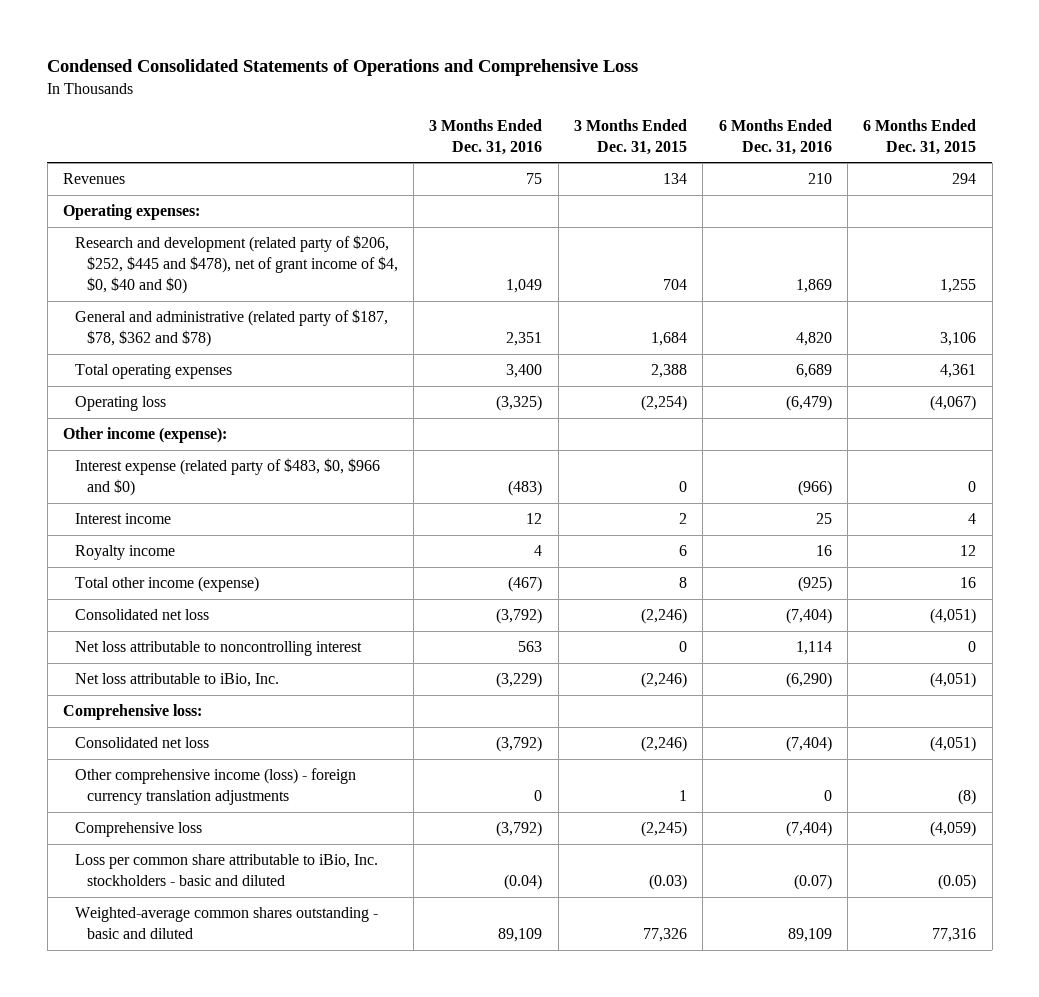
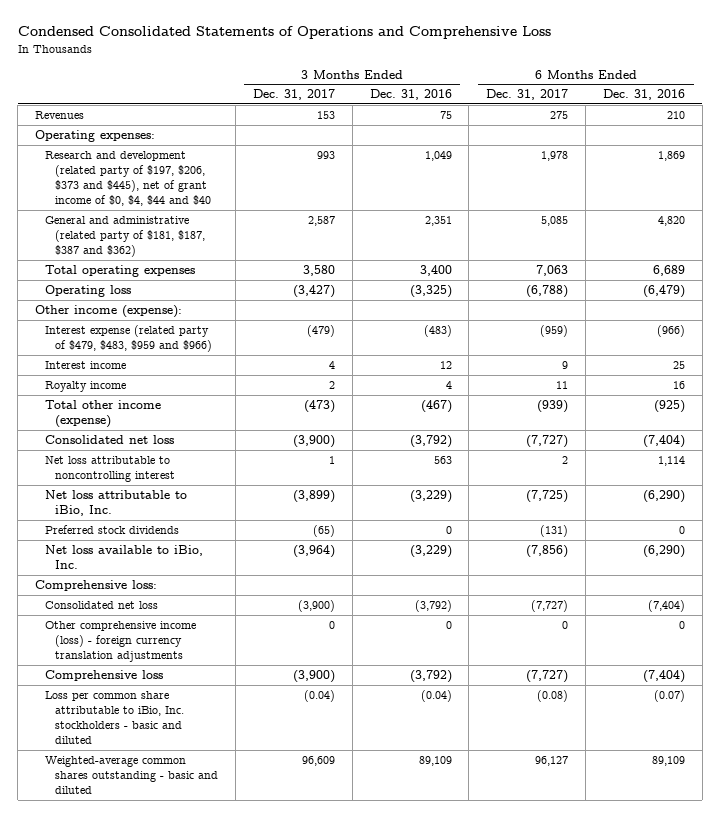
- | 3 Months Ended Dec. 31, 2016 | 3 Months Ended Dec. 31, 2015 | 6 Months Ended Dec. 31, 2016 | 6 Months Ended Dec. 31, 2015
+ | 3 Months Ended Dec. 31, 2017 | 3 Months Ended Dec. 31, 2016 | 6 Months Ended Dec. 31, 2017 | 6 Months Ended Dec. 31, 2016
- Research and development (related party of $206, $252, $445 and $478), net of grant income of $4, $0, $40 and $0) | 1,049 | 704 | 1,869 | 1,255
- General and administrative (related party of $187, $78, $362 and $78) | 2,351 | 1,684 | 4,820 | 3,106
+ Research and development (related party of $197, $206, $373 and $445), net of grant income of $0, $4, $44 and $40 | 993 | 1,049 | 1,978 | 1,869
+ General and administrative (related party of $181, $187, $387 and $362) | 2,587 | 2,351 | 5,085 | 4,820
- Interest expense (related party of $483, $0, $966 and $0) | (483) | 0 | (966) | 0
+ Interest expense (related party of $479, $483, $959 and $966) | (479) | (483) | (959) | (966)
+ Preferred stock dividends | (65) | 0 | (131) | 0
+ Net loss available to iBio, Inc. | (3,964) | (3,229) | (7,856) | (6,290)

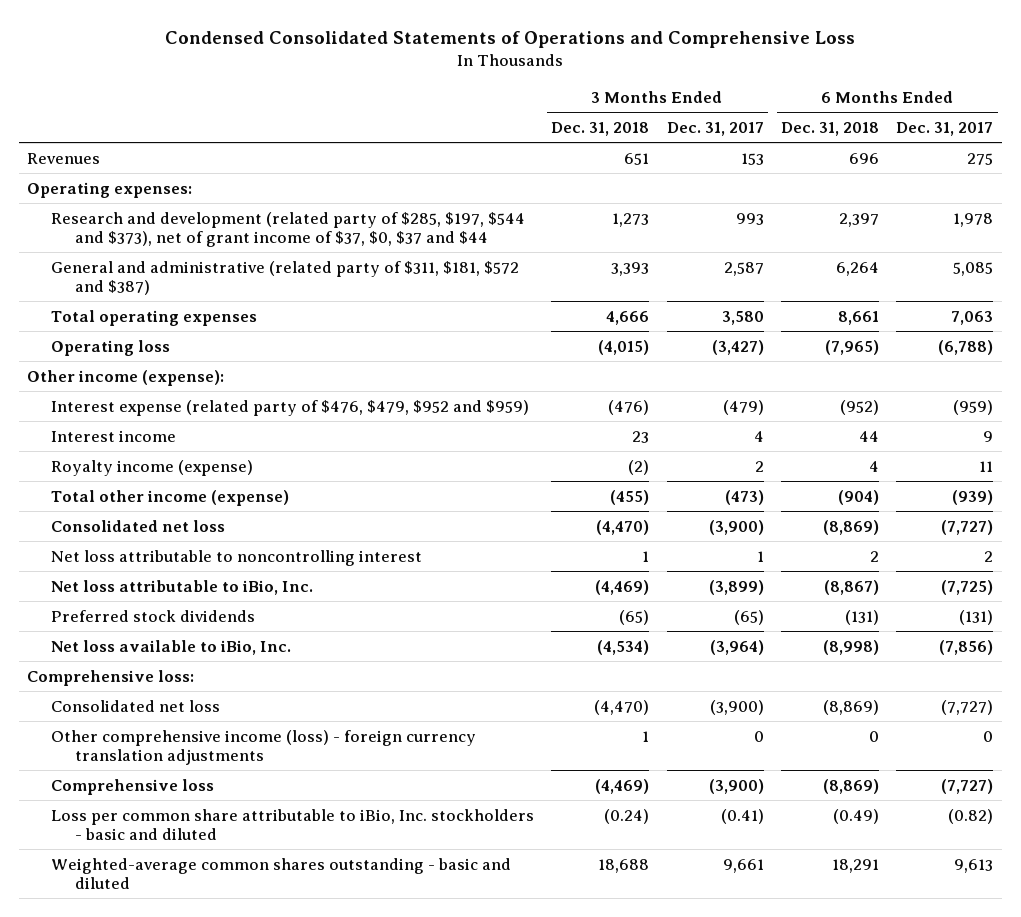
- | 3 Months Ended Dec. 31, 2017 | 3 Months Ended Dec. 31, 2016 | 6 Months Ended Dec. 31, 2017 | 6 Months Ended Dec. 31, 2016
+ | 3 Months Ended Dec. 31, 2018 | 3 Months Ended Dec. 31, 2017 | 6 Months Ended Dec. 31, 2018 | 6 Months Ended Dec. 31, 2017
- Research and development (related party of $197, $206, $373 and $445), net of grant income of $0, $4, $44 and $40 | 993 | 1,049 | 1,978 | 1,869
- General and administrative (related party of $181, $187, $387 and $362) | 2,587 | 2,351 | 5,085 | 4,820
+ Research and development (related party of $285, $197, $544 and $373), net of grant income of $37, $0, $37 and $44 | 1,273 | 993 | 2,397 | 1,978
+ General and administrative (related party of $311, $181, $572 and $387) | 3,393 | 2,587 | 6,264 | 5,085
- Interest expense (related party of $479, $483, $959 and $966) | (479) | (483) | (959) | (966)
+ Interest expense (related party of $476, $479, $952 and $959) | (476) | (479) | (952) | (959)
- Royalty income | 2 | 4 | 11 | 16
+ Royalty income (expense) | (2) | 2 | 4 | 11
- Loss per common share attributable to iBio, Inc. stockholders - basic and diluted | (0.04) | (0.04) | (0.08) | (0.07)
- Weighted-average common shares outstanding - basic and diluted | 96,609 | 89,109 | 96,127 | 89,109
+ Loss per common share attributable to iBio, Inc. stockholders - basic and diluted | (0.24) | (0.41) | (0.49) | (0.82)
+ Weighted-average common shares outstanding - basic and diluted | 18,688 | 9,661 | 18,291 | 9,613

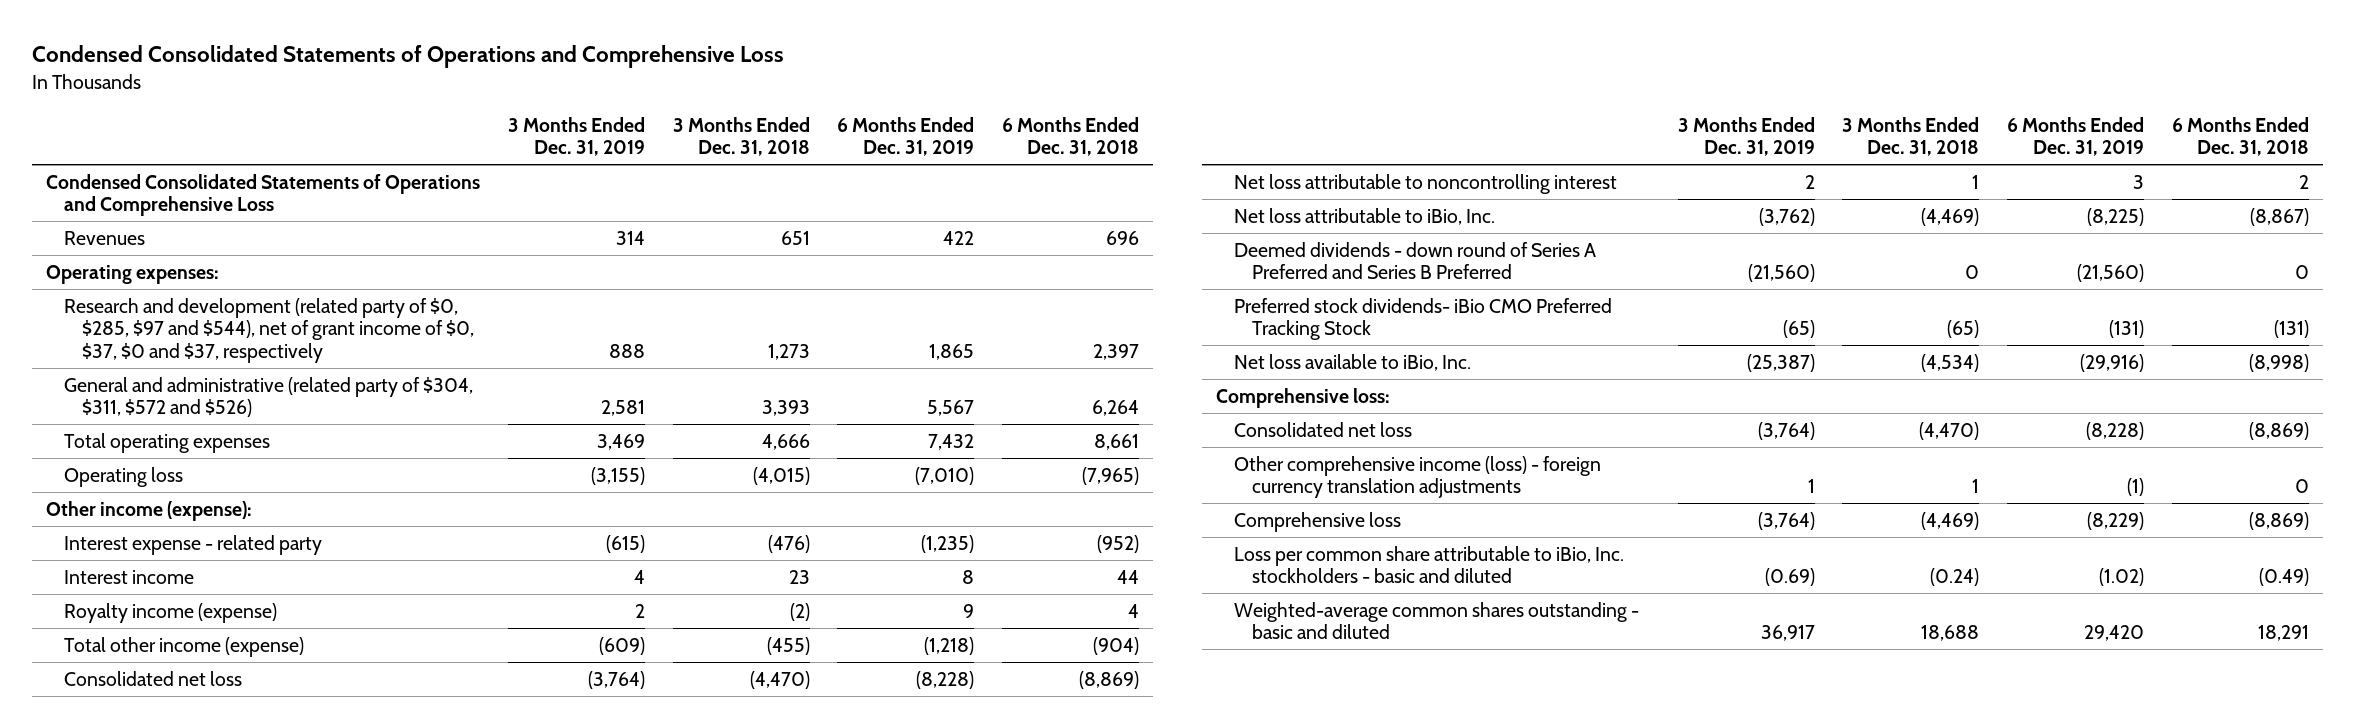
- | 3 Months Ended Dec. 31, 2018 | 3 Months Ended Dec. 31, 2017 | 6 Months Ended Dec. 31, 2018 | 6 Months Ended Dec. 31, 2017
+ | 3 Months Ended Dec. 31, 2019 | 3 Months Ended Dec. 31, 2018 | 6 Months Ended Dec. 31, 2019 | 6 Months Ended Dec. 31, 2018
+ Condensed Consolidated Statements of Operations and Comprehensive Loss
- Research and development (related party of $285, $197, $544 and $373), net of grant income of $37, $0, $37 and $44 | 1,273 | 993 | 2,397 | 1,978
- General and administrative (related party of $311, $181, $572 and $387) | 3,393 | 2,587 | 6,264 | 5,085
+ Research and development (related party of $0, $285, $97 and $544), net of grant income of $0, $37, $0 and $37, respectively | 888 | 1,273 | 1,865 | 2,397
+ General and administrative (related party of $304, $311, $572 and $526) | 2,581 | 3,393 | 5,567 | 6,264
- Interest expense (related party of $476, $479, $952 and $959) | (476) | (479) | (952) | (959)
+ Interest expense - related party | (615) | (476) | (1,235) | (952)
- Preferred stock dividends | (65) | (65) | (131) | (131)
+ Deemed dividends - down round of Series A Preferred and Series B Preferred | (21,560) | 0 | (21,560) | 0
+ Preferred stock dividends- iBio CMO Preferred Tracking Stock | (65) | (65) | (131) | (131)

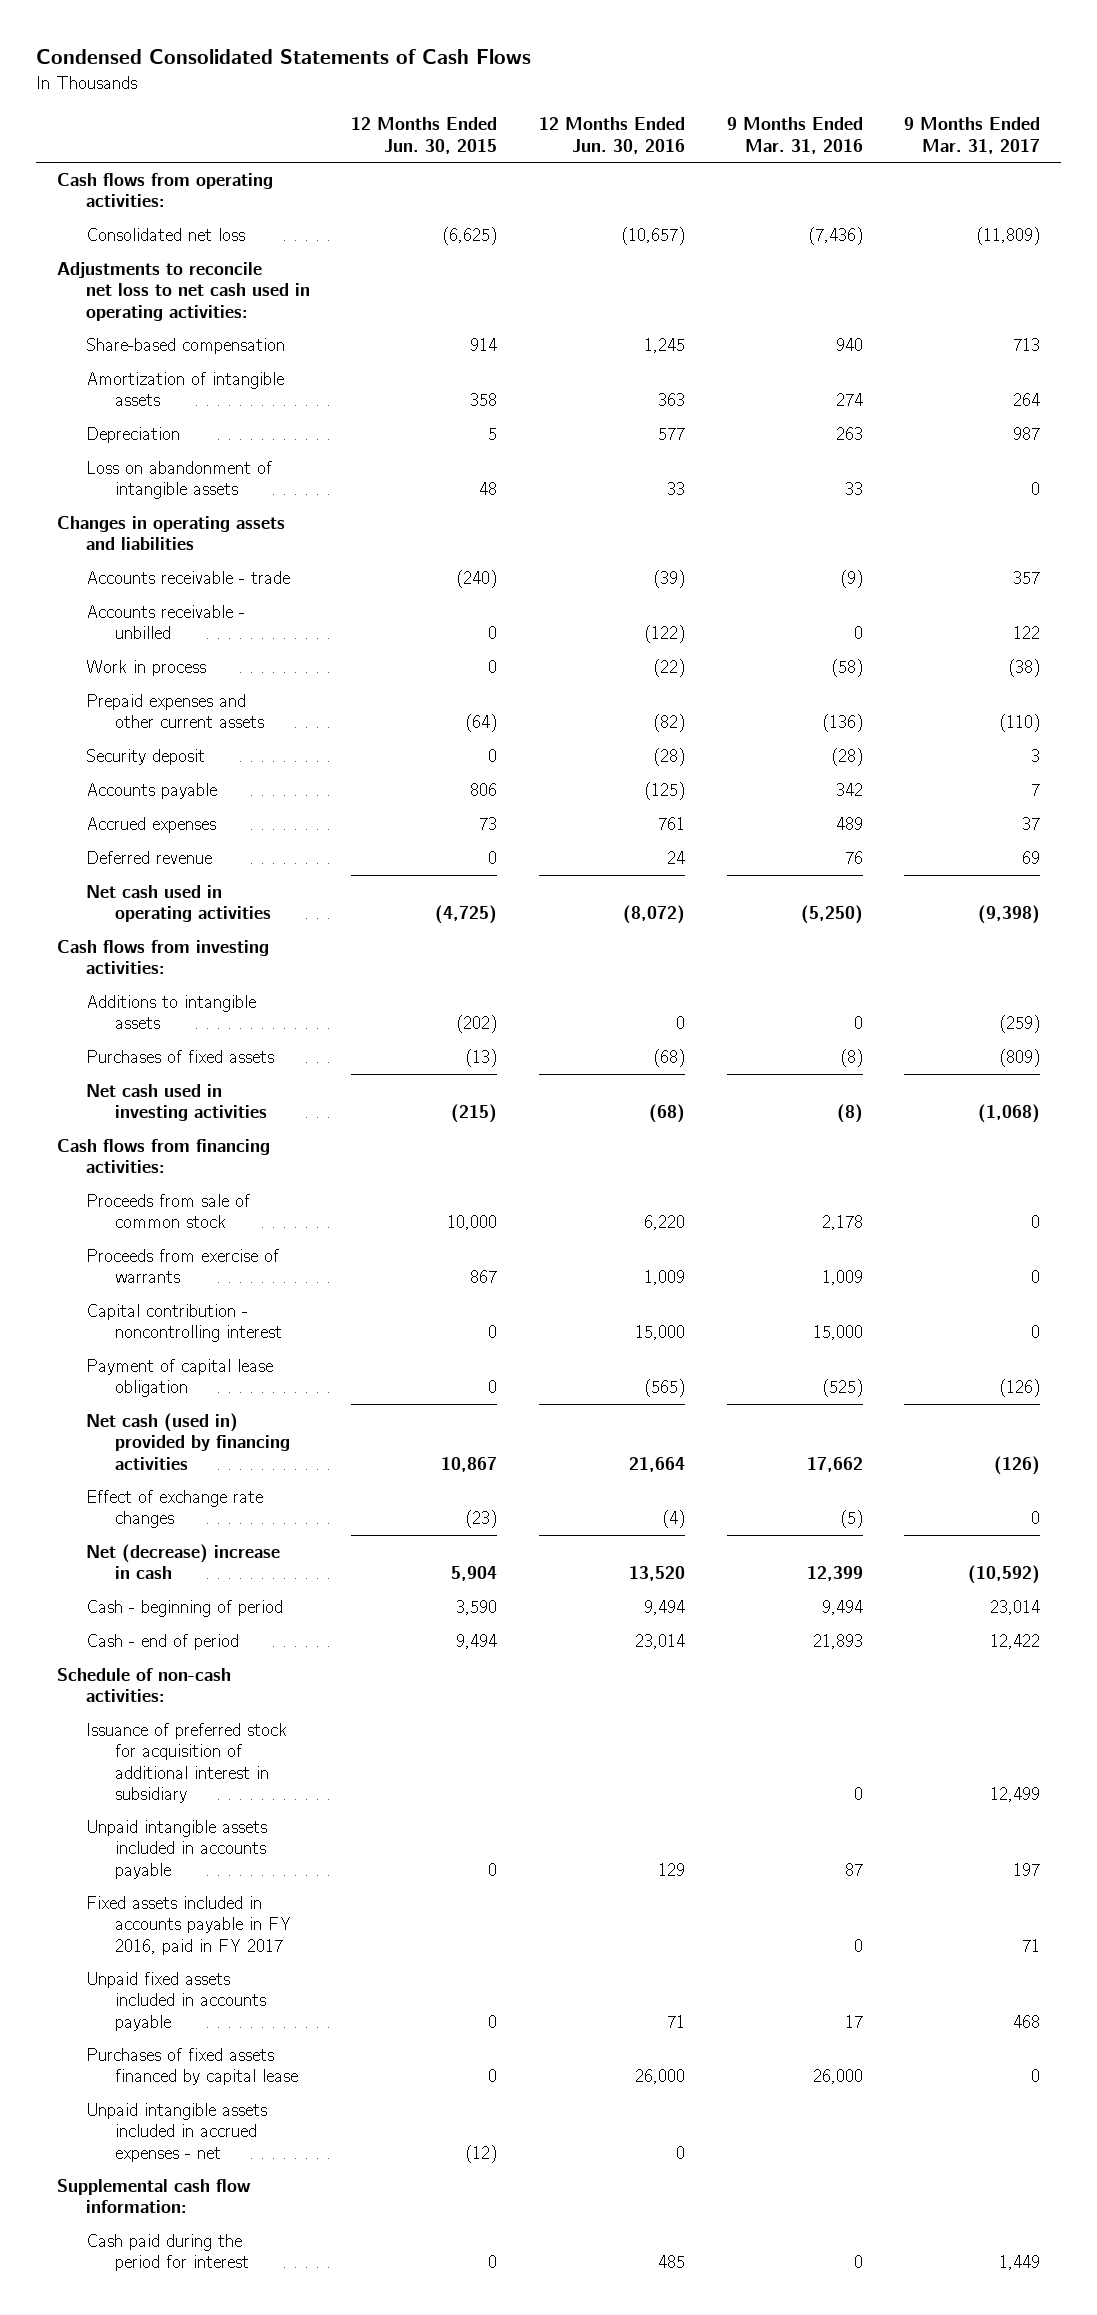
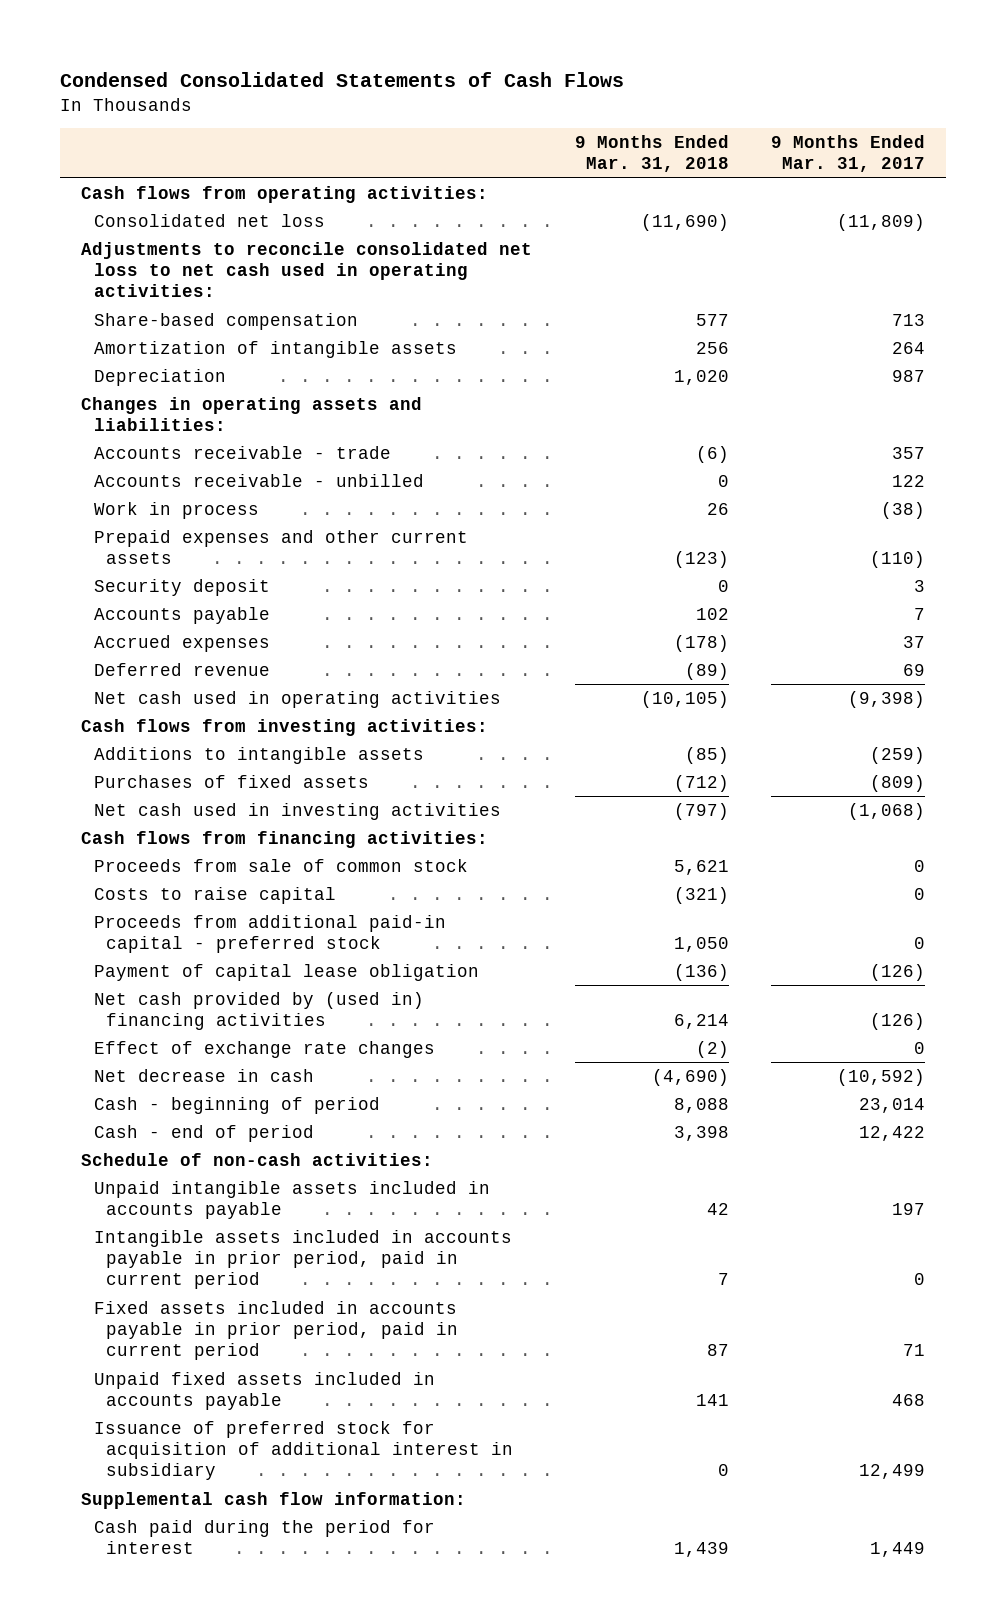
- | 12 Months Ended Jun. 30, 2015 | 12 Months Ended Jun. 30, 2016 | 9 Months Ended Mar. 31, 2016 | 9 Months Ended Mar. 31, 2017
+ | 9 Months Ended Mar. 31, 2018 | 9 Months Ended Mar. 31, 2017
- Adjustments to reconcile net loss to net cash used in operating activities:
+ Adjustments to reconcile consolidated net loss to net cash used in operating activities:
- Loss on abandonment of intangible assets | 48 | 33 | 33 | 0
- Changes in operating assets and liabilities
+ Changes in operating assets and liabilities:
- Proceeds from exercise of warrants | 867 | 1,009 | 1,009 | 0
- Capital contribution - noncontrolling interest | 0 | 15,000 | 15,000 | 0
+ Costs to raise capital | (321) | 0
+ Proceeds from additional paid-in capital - preferred stock | 1,050 | 0
- Net cash (used in) provided by financing activities | 10,867 | 21,664 | 17,662 | (126)
+ Net cash provided by (used in) financing activities | 6,214 | (126)
- Net (decrease) increase in cash | 5,904 | 13,520 | 12,399 | (10,592)
+ Net decrease in cash | (4,690) | (10,592)
- Fixed assets included in accounts payable in FY 2016, paid in FY 2017 | | | 0 | 71
+ Intangible assets included in accounts payable in prior period, paid in current period | 7 | 0
+ Fixed assets included in accounts payable in prior period, paid in current period | 87 | 71
- Purchases of fixed assets financed by capital lease | 0 | 26,000 | 26,000 | 0
- Unpaid intangible assets included in accrued expenses - net | (12) | 0 | |
moved down: Issuance of preferred stock for acquisition of additional interest in subsidiary | 0 | 12,499

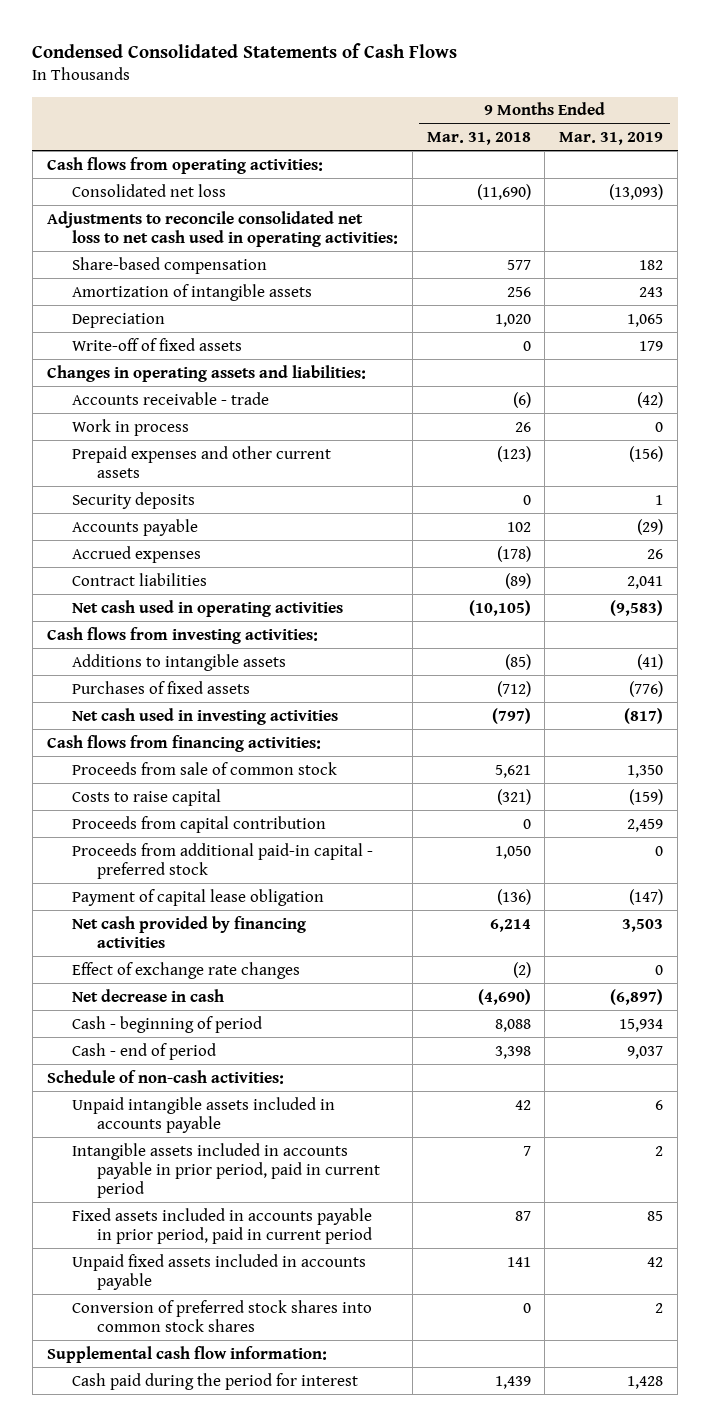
- | 9 Months Ended Mar. 31, 2018 | 9 Months Ended Mar. 31, 2017
+ | 9 Months Ended Mar. 31, 2018 | 9 Months Ended Mar. 31, 2019
+ Write-off of fixed assets | 0 | 179
- Accounts receivable - unbilled | 0 | 122
- Security deposit | 0 | 3
+ Security deposits | 0 | 1
- Deferred revenue | (89) | 69
+ Contract liabilities | (89) | 2,041
+ Proceeds from capital contribution | 0 | 2,459
- Net cash provided by (used in) financing activities | 6,214 | (126)
+ Net cash provided by financing activities | 6,214 | 3,503
- Issuance of preferred stock for acquisition of additional interest in subsidiary | 0 | 12,499
+ Conversion of preferred stock shares into common stock shares | 0 | 2

